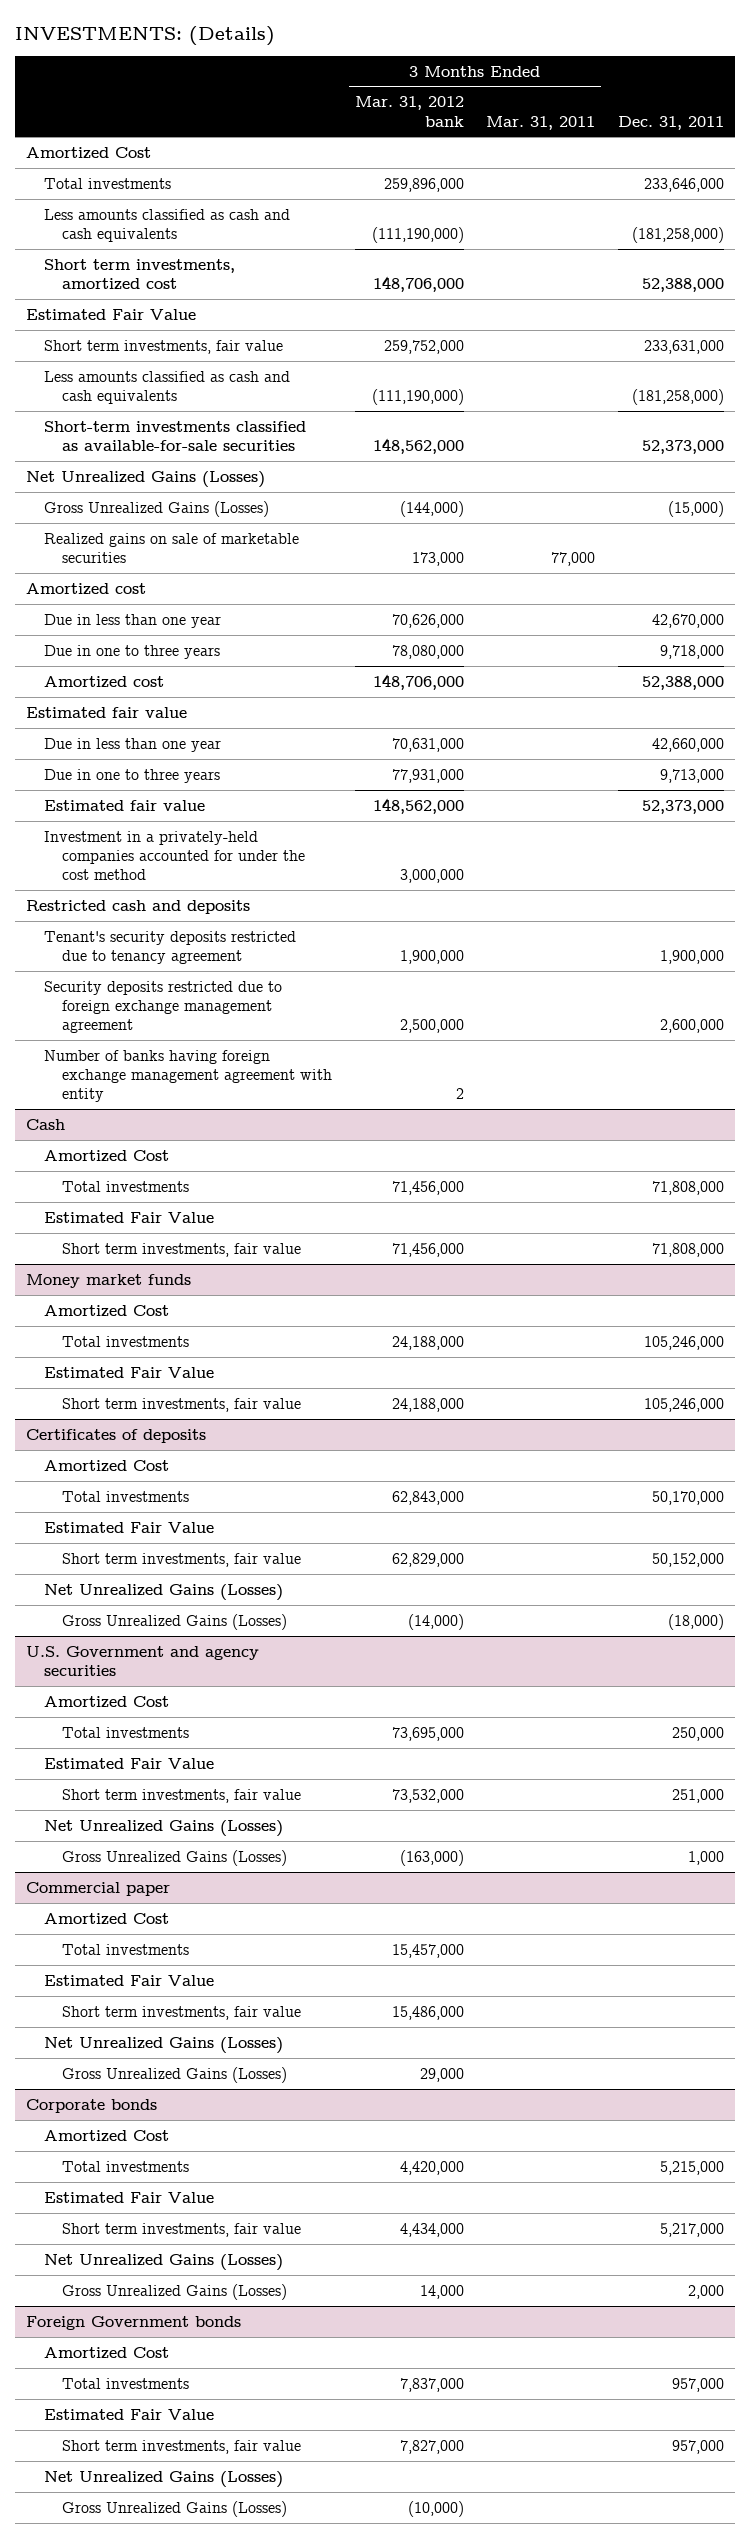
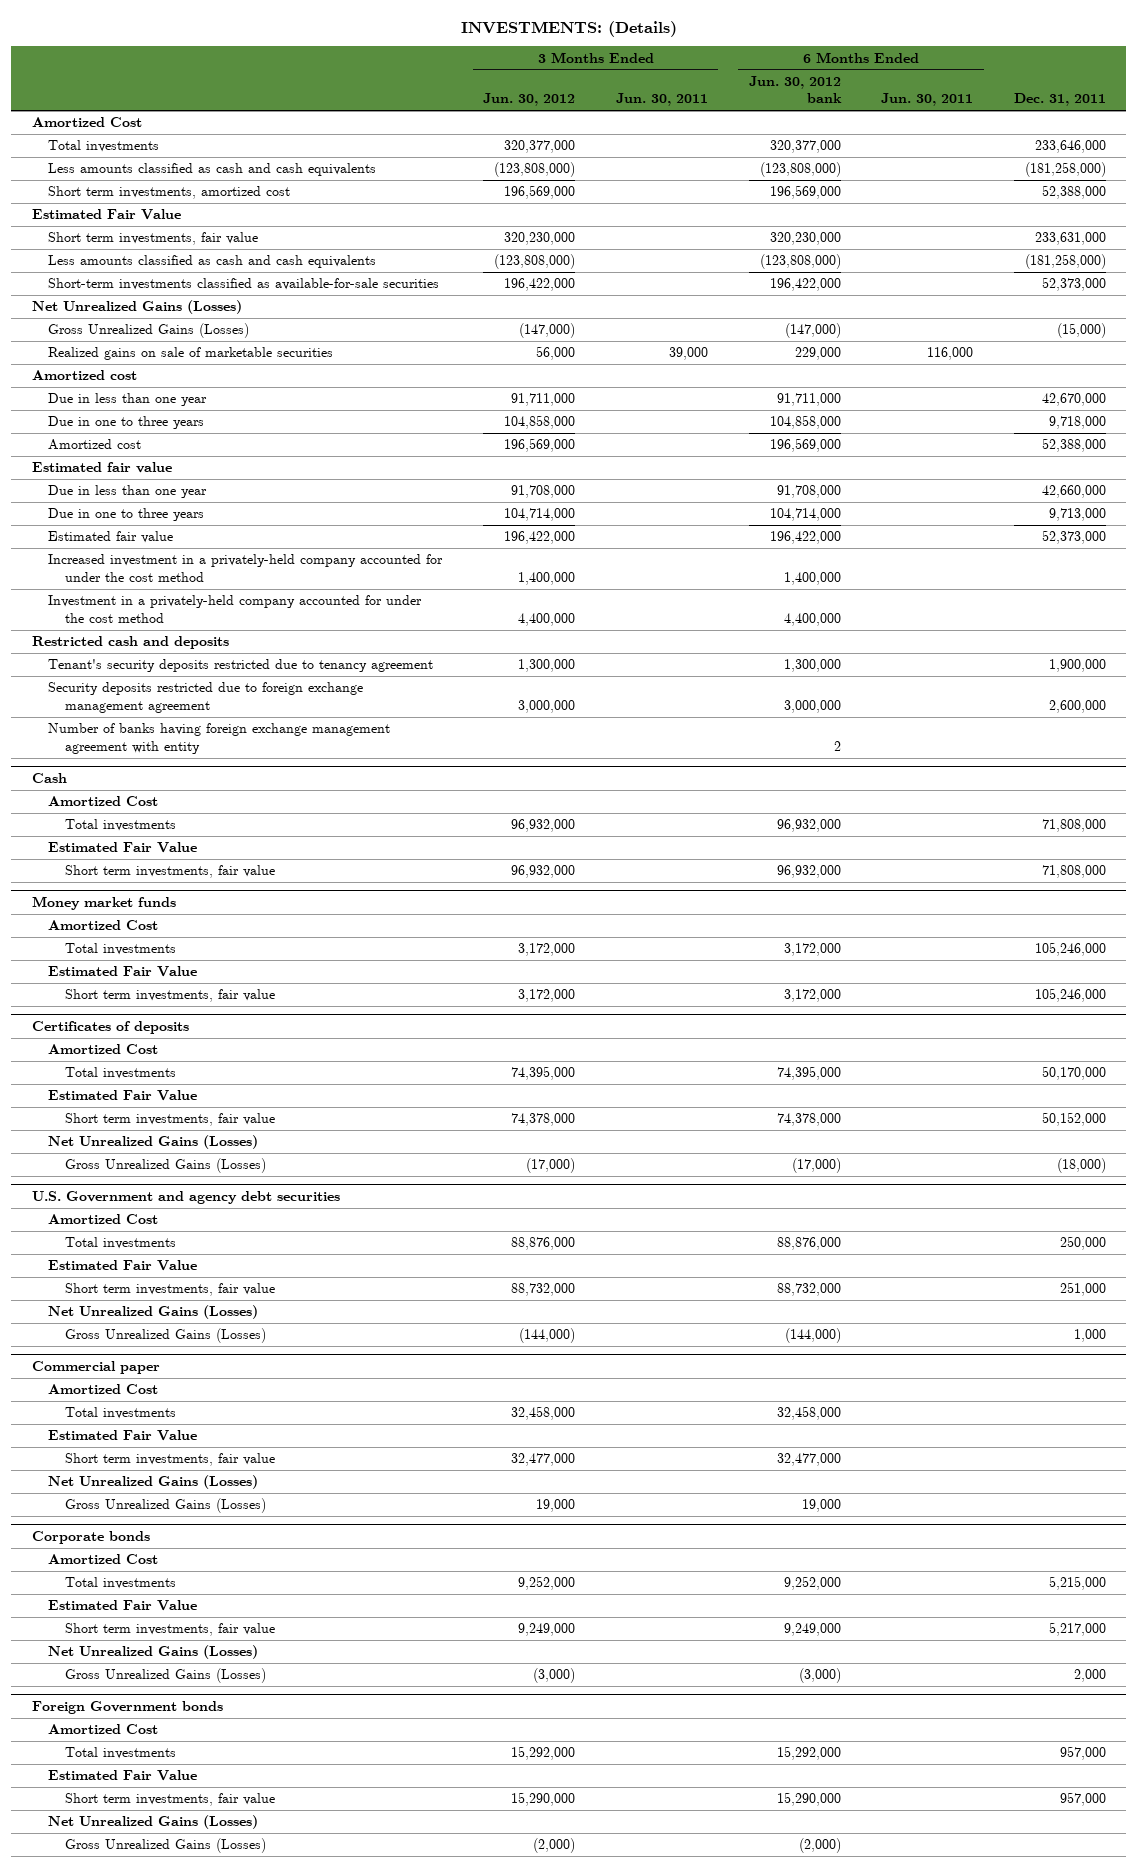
- | 3 Months Ended Mar. 31, 2012 bank | 3 Months Ended Mar. 31, 2011 | Dec. 31, 2011
+ | 3 Months Ended Jun. 30, 2012 | 3 Months Ended Jun. 30, 2011 | 6 Months Ended Jun. 30, 2012 bank | 6 Months Ended Jun. 30, 2011 | Dec. 31, 2011
- Investment in a privately-held companies accounted for under the cost method | 3,000,000 | |
+ Increased investment in a privately-held company accounted for under the cost method | 1,400,000 | | 1,400,000 | |
+ Investment in a privately-held company accounted for under the cost method | 4,400,000 | | 4,400,000 | |
- U.S. Government and agency securities
+ U.S. Government and agency debt securities

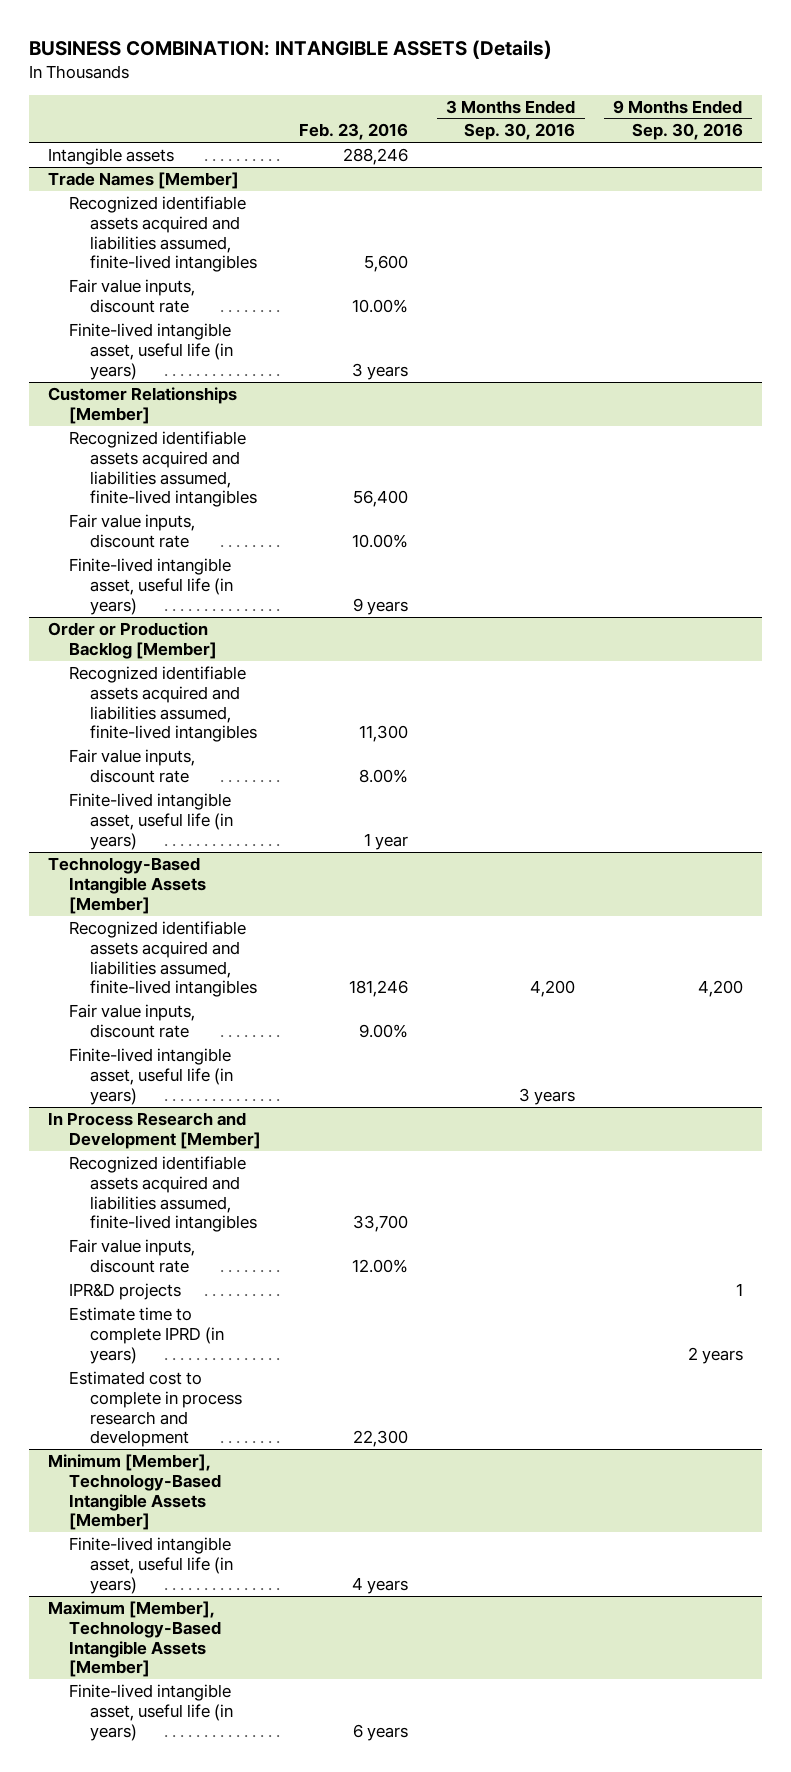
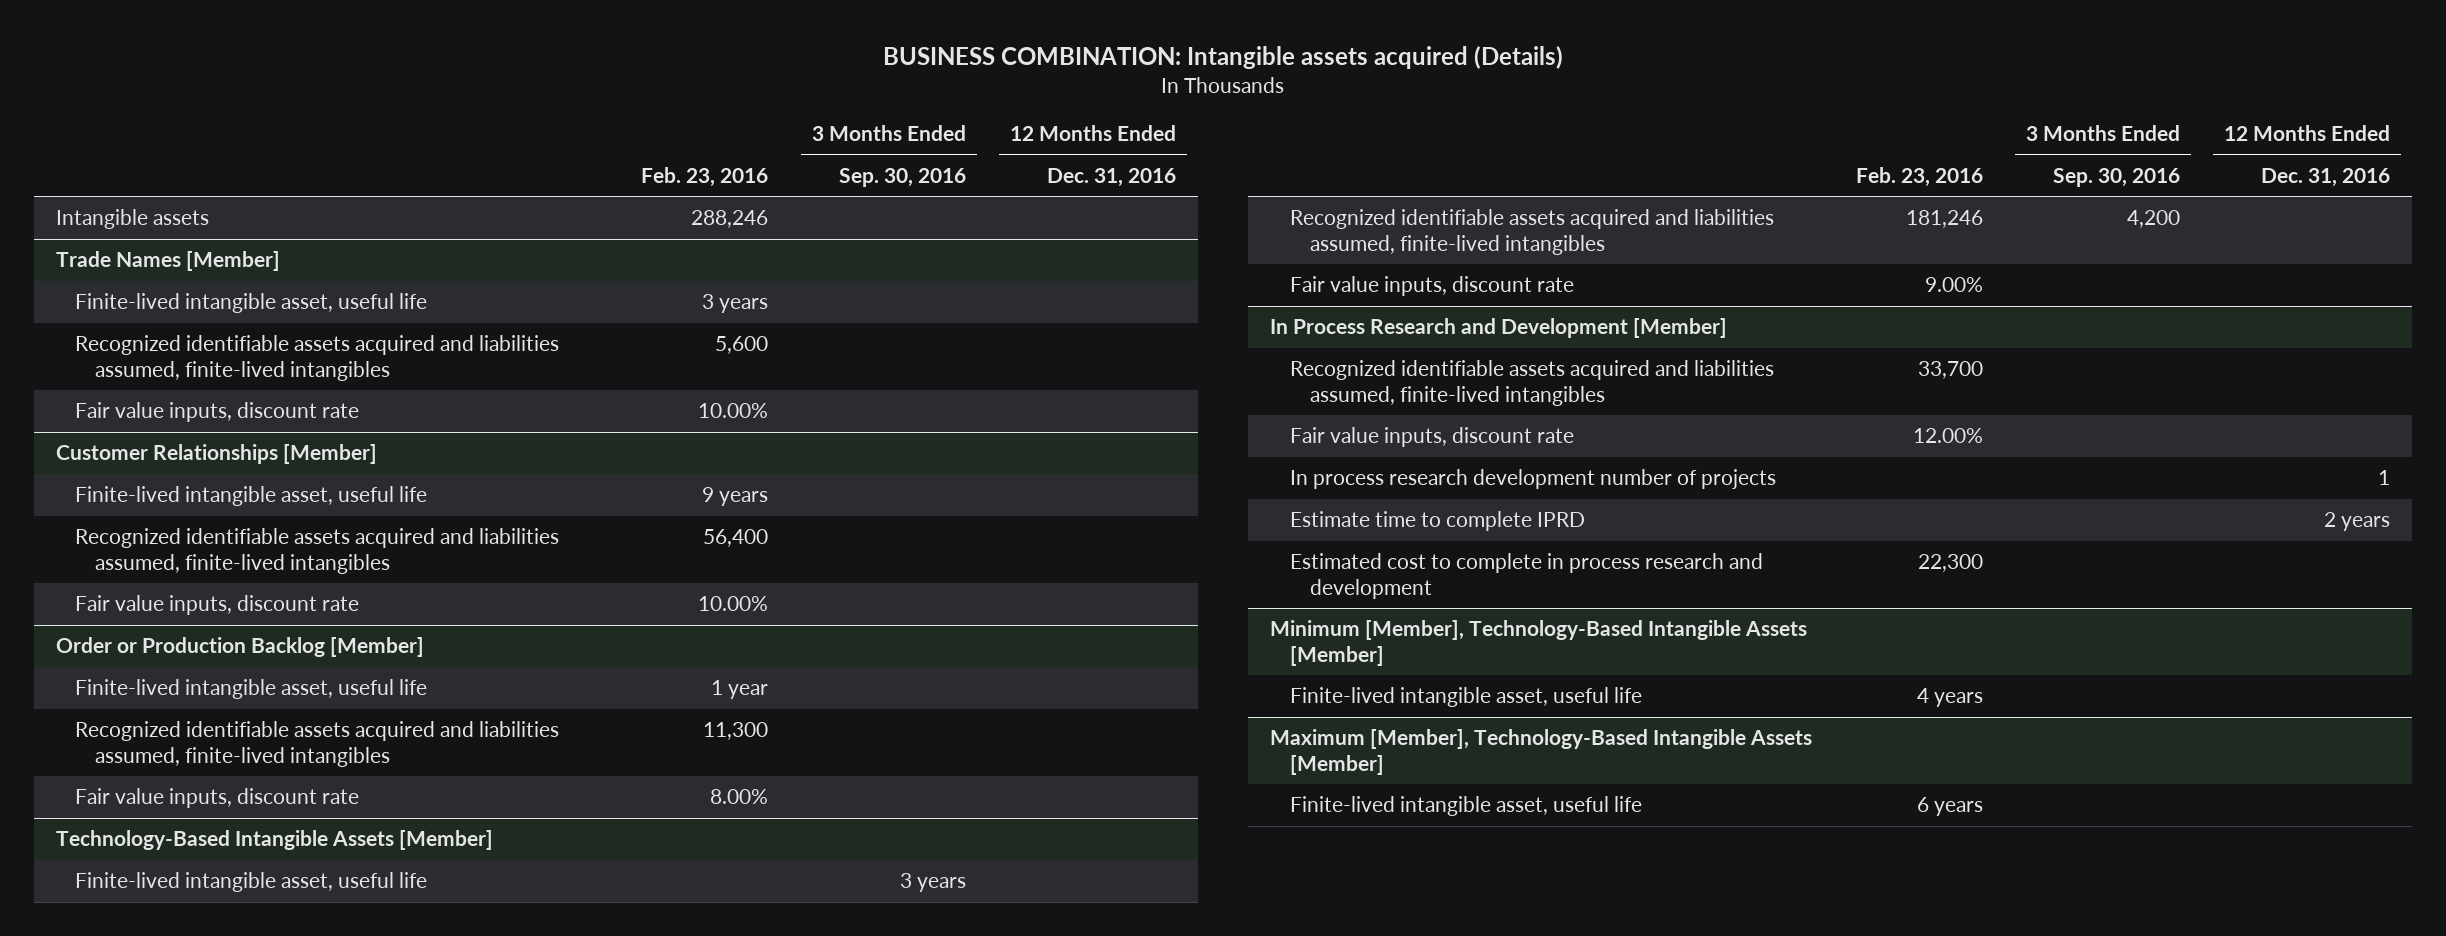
- BUSINESS COMBINATION: INTANGIBLE ASSETS (Details)
+ BUSINESS COMBINATION: Intangible assets acquired (Details)
- | Feb. 23, 2016 | 3 Months Ended Sep. 30, 2016 | 9 Months Ended Sep. 30, 2016
+ | Feb. 23, 2016 | 3 Months Ended Sep. 30, 2016 | 12 Months Ended Dec. 31, 2016
@ Trade Names [Member]
+ Finite-lived intangible asset, useful life | 3 years | |
- Finite-lived intangible asset, useful life (in years) | 3 years | |
@ Customer Relationships [Member]
+ Finite-lived intangible asset, useful life | 9 years | |
- Finite-lived intangible asset, useful life (in years) | 9 years | |
@ Order or Production Backlog [Member]
+ Finite-lived intangible asset, useful life | 1 year | |
- Finite-lived intangible asset, useful life (in years) | 1 year | |
@ Technology-Based Intangible Assets [Member]
+ Finite-lived intangible asset, useful life | | 3 years |
- Finite-lived intangible asset, useful life (in years) | | 3 years |
@ In Process Research and Development [Member]
- IPR&D projects | | | 1
- Estimate time to complete IPRD (in years) | | | 2 years
+ In process research development number of projects | | | 1
+ Estimate time to complete IPRD | | | 2 years
@ Minimum [Member], Technology-Based Intangible Assets [Member]
- Finite-lived intangible asset, useful life (in years) | 4 years | |
+ Finite-lived intangible asset, useful life | 4 years | |
@ Maximum [Member], Technology-Based Intangible Assets [Member]
- Finite-lived intangible asset, useful life (in years) | 6 years | |
+ Finite-lived intangible asset, useful life | 6 years | |

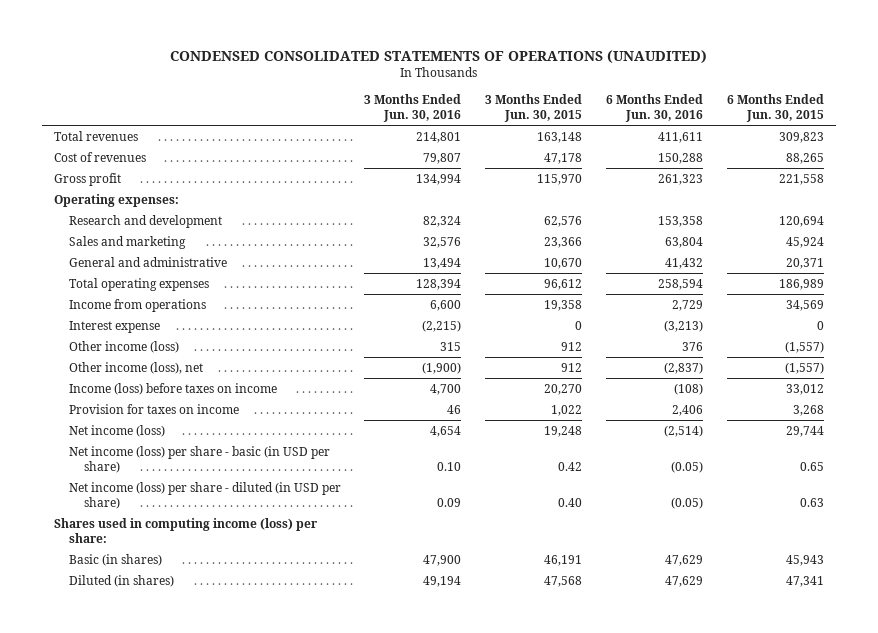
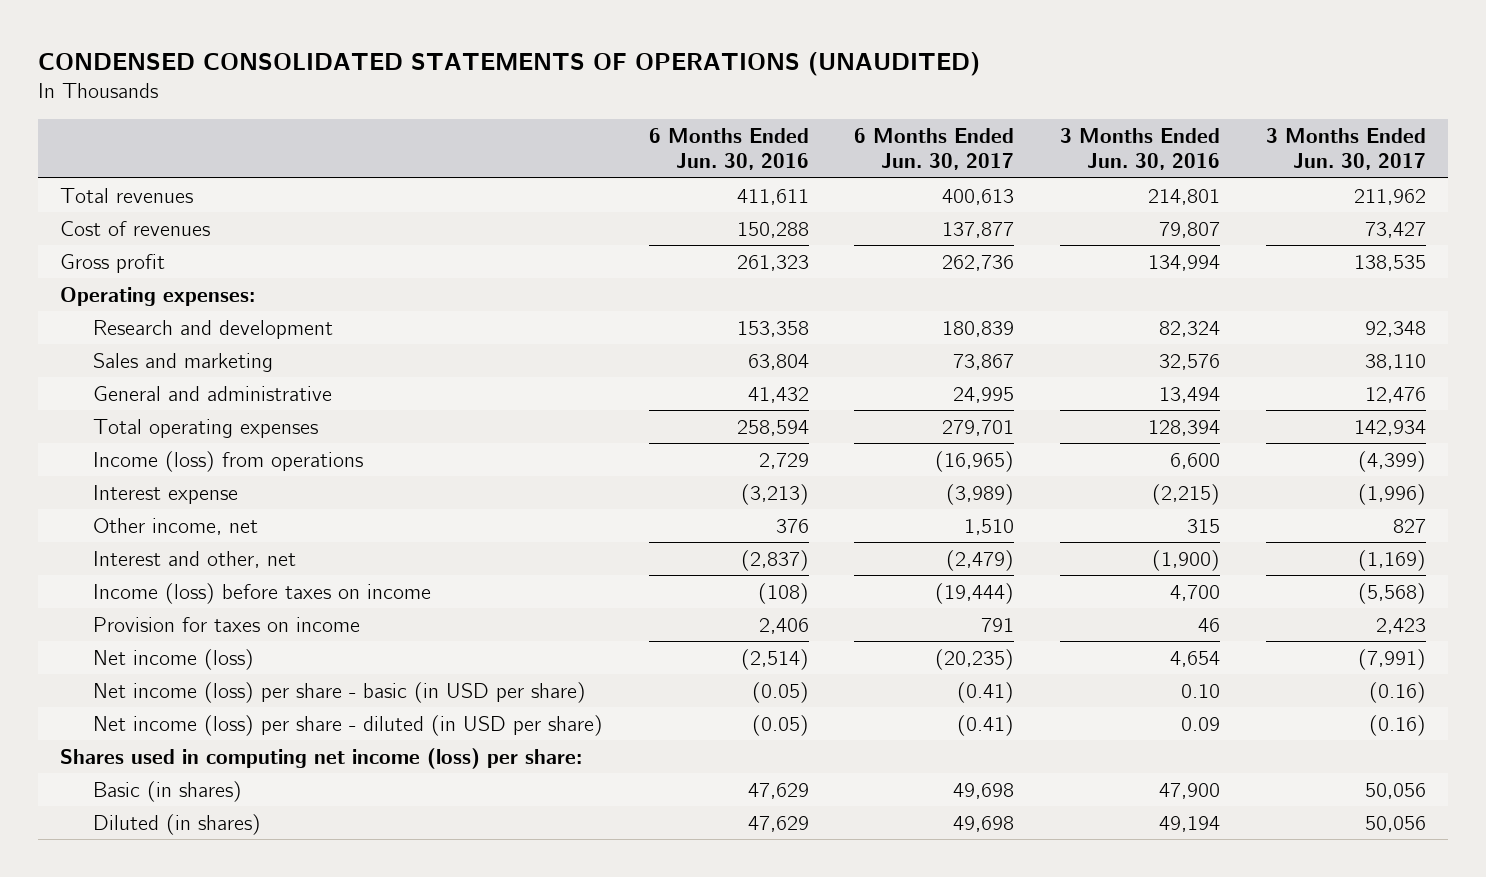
- | 3 Months Ended Jun. 30, 2016 | 3 Months Ended Jun. 30, 2015 | 6 Months Ended Jun. 30, 2016 | 6 Months Ended Jun. 30, 2015
+ | 6 Months Ended Jun. 30, 2016 | 6 Months Ended Jun. 30, 2017 | 3 Months Ended Jun. 30, 2016 | 3 Months Ended Jun. 30, 2017
- Income from operations | 6,600 | 19,358 | 2,729 | 34,569
+ Income (loss) from operations | 2,729 | (16,965) | 6,600 | (4,399)
- Other income (loss) | 315 | 912 | 376 | (1,557)
- Other income (loss), net | (1,900) | 912 | (2,837) | (1,557)
+ Other income, net | 376 | 1,510 | 315 | 827
+ Interest and other, net | (2,837) | (2,479) | (1,900) | (1,169)
- Shares used in computing income (loss) per share:
+ Shares used in computing net income (loss) per share:

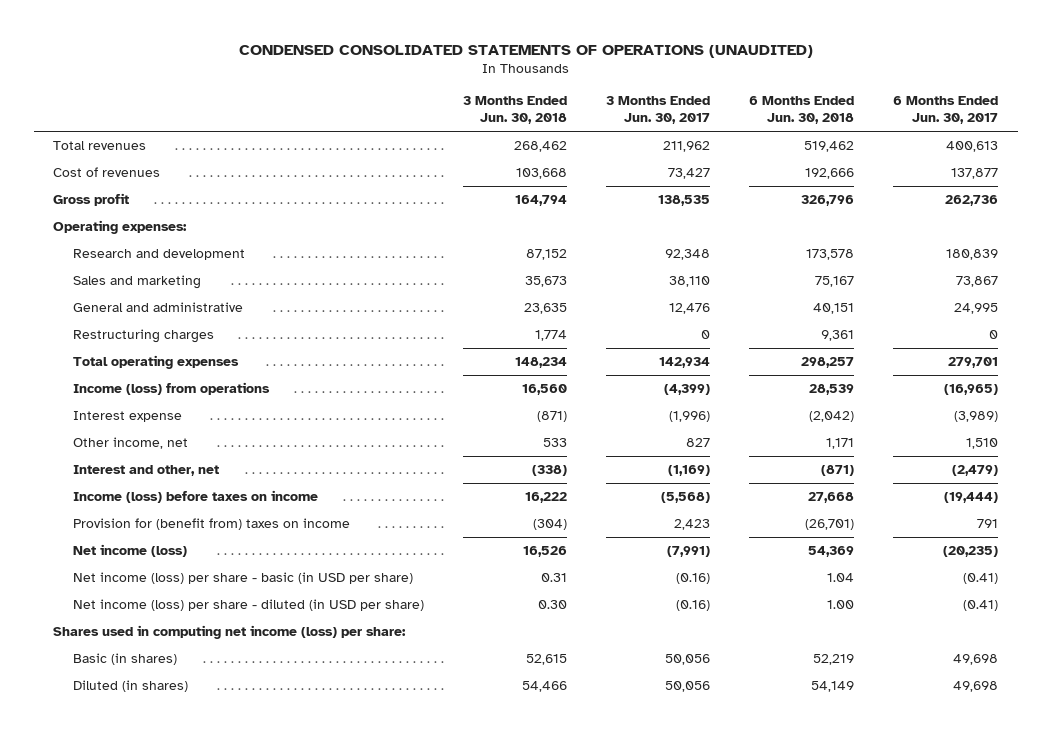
- | 6 Months Ended Jun. 30, 2016 | 6 Months Ended Jun. 30, 2017 | 3 Months Ended Jun. 30, 2016 | 3 Months Ended Jun. 30, 2017
+ | 3 Months Ended Jun. 30, 2018 | 3 Months Ended Jun. 30, 2017 | 6 Months Ended Jun. 30, 2018 | 6 Months Ended Jun. 30, 2017
+ Restructuring charges | 1,774 | 0 | 9,361 | 0
- Provision for taxes on income | 2,406 | 791 | 46 | 2,423
+ Provision for (benefit from) taxes on income | (304) | 2,423 | (26,701) | 791

